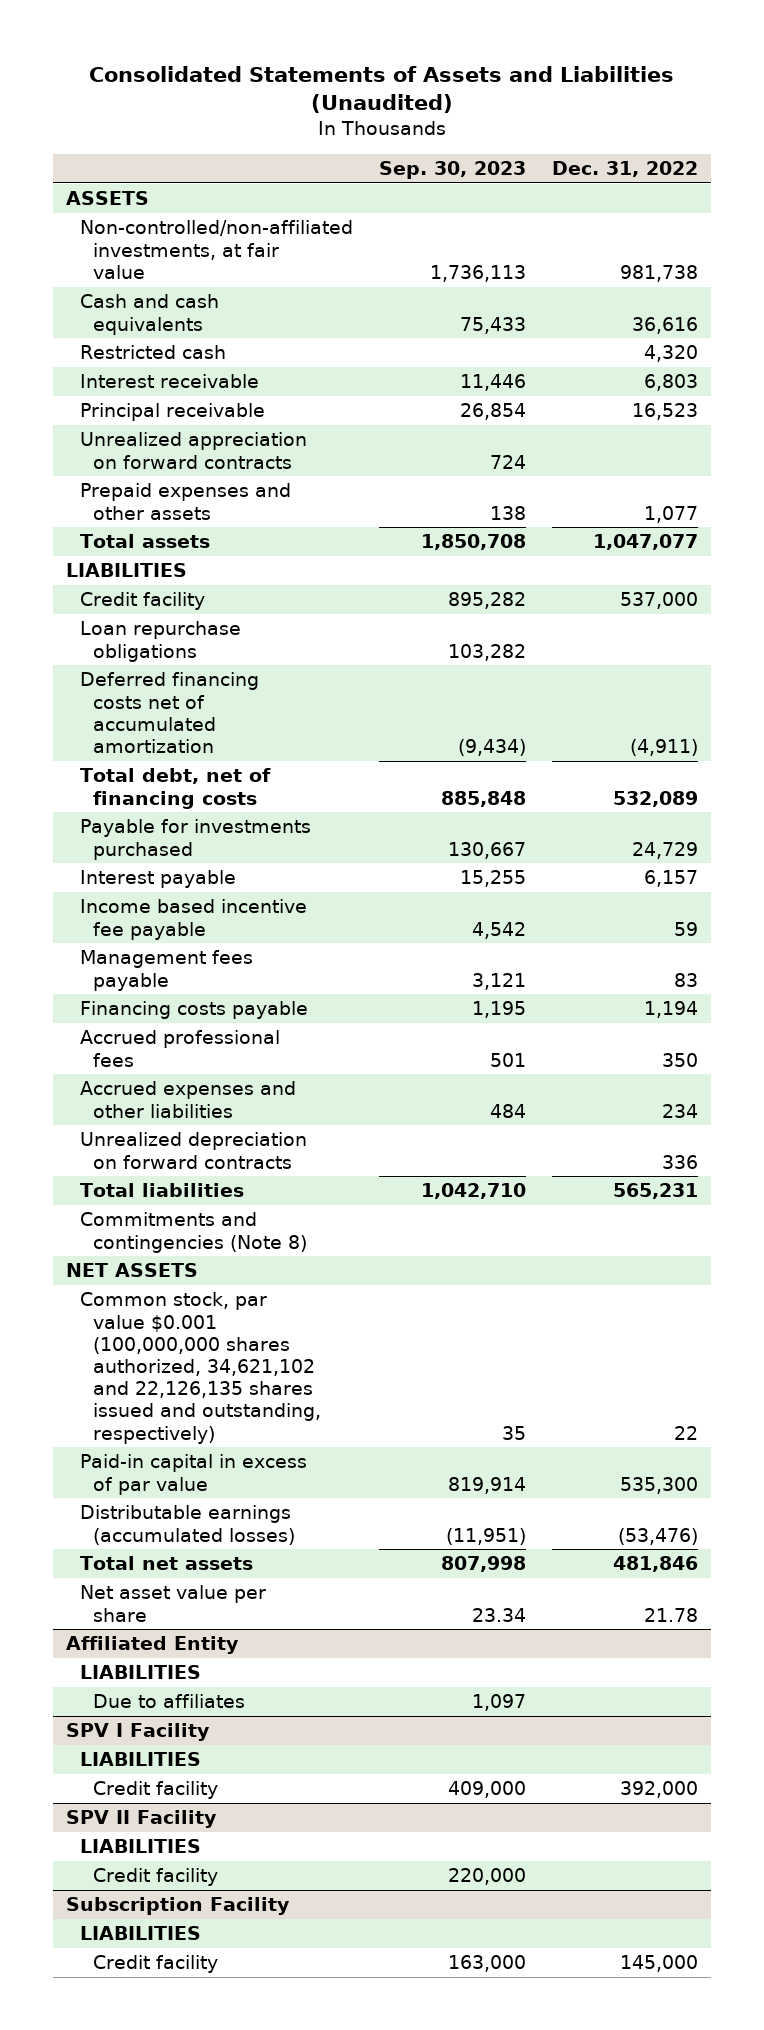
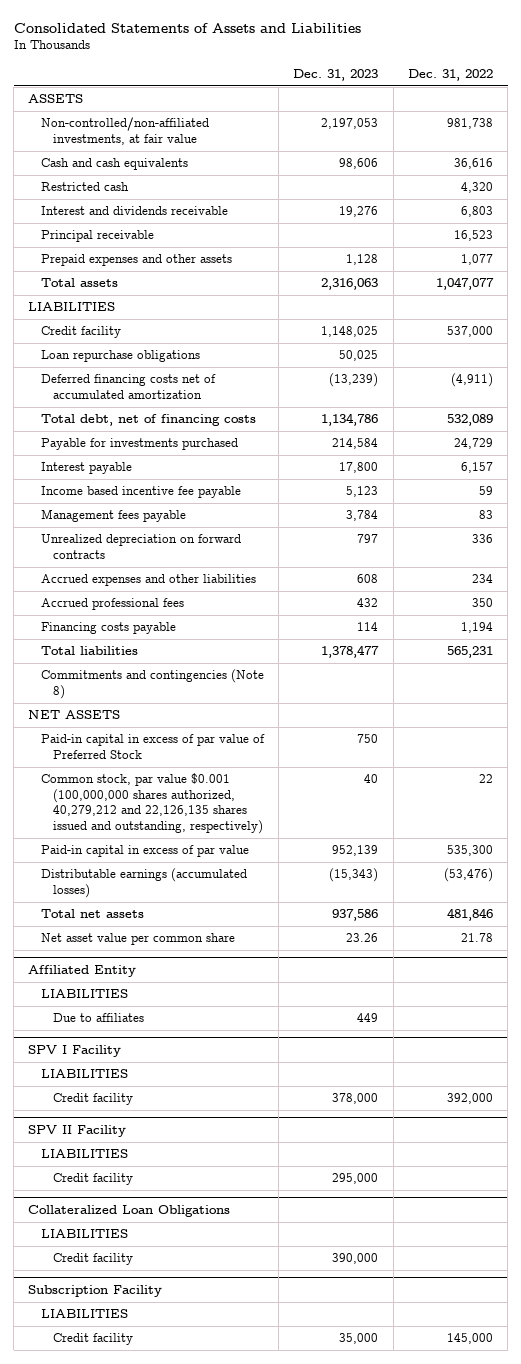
- Consolidated Statements of Assets and Liabilities (Unaudited)
+ Consolidated Statements of Assets and Liabilities
- | Sep. 30, 2023 | Dec. 31, 2022
+ | Dec. 31, 2023 | Dec. 31, 2022
- Interest receivable | 11,446 | 6,803
+ Interest and dividends receivable | 19,276 | 6,803
- Unrealized appreciation on forward contracts | 724 |
moved down: Accrued expenses and other liabilities | 608 | 234
moved down: Accrued professional fees | 432 | 350
moved down: Financing costs payable | 114 | 1,194
- Common stock, par value $0.001 (100,000,000 shares authorized, 34,621,102 and 22,126,135 shares issued and outstanding, respectively) | 35 | 22
+ Paid-in capital in excess of par value of Preferred Stock | 750 |
+ Common stock, par value $0.001 (100,000,000 shares authorized, 40,279,212 and 22,126,135 shares issued and outstanding, respectively) | 40 | 22
- Net asset value per share | 23.34 | 21.78
+ Net asset value per common share | 23.26 | 21.78
+ Collateralized Loan Obligations
+ LIABILITIES
+ Credit facility | 390,000 |

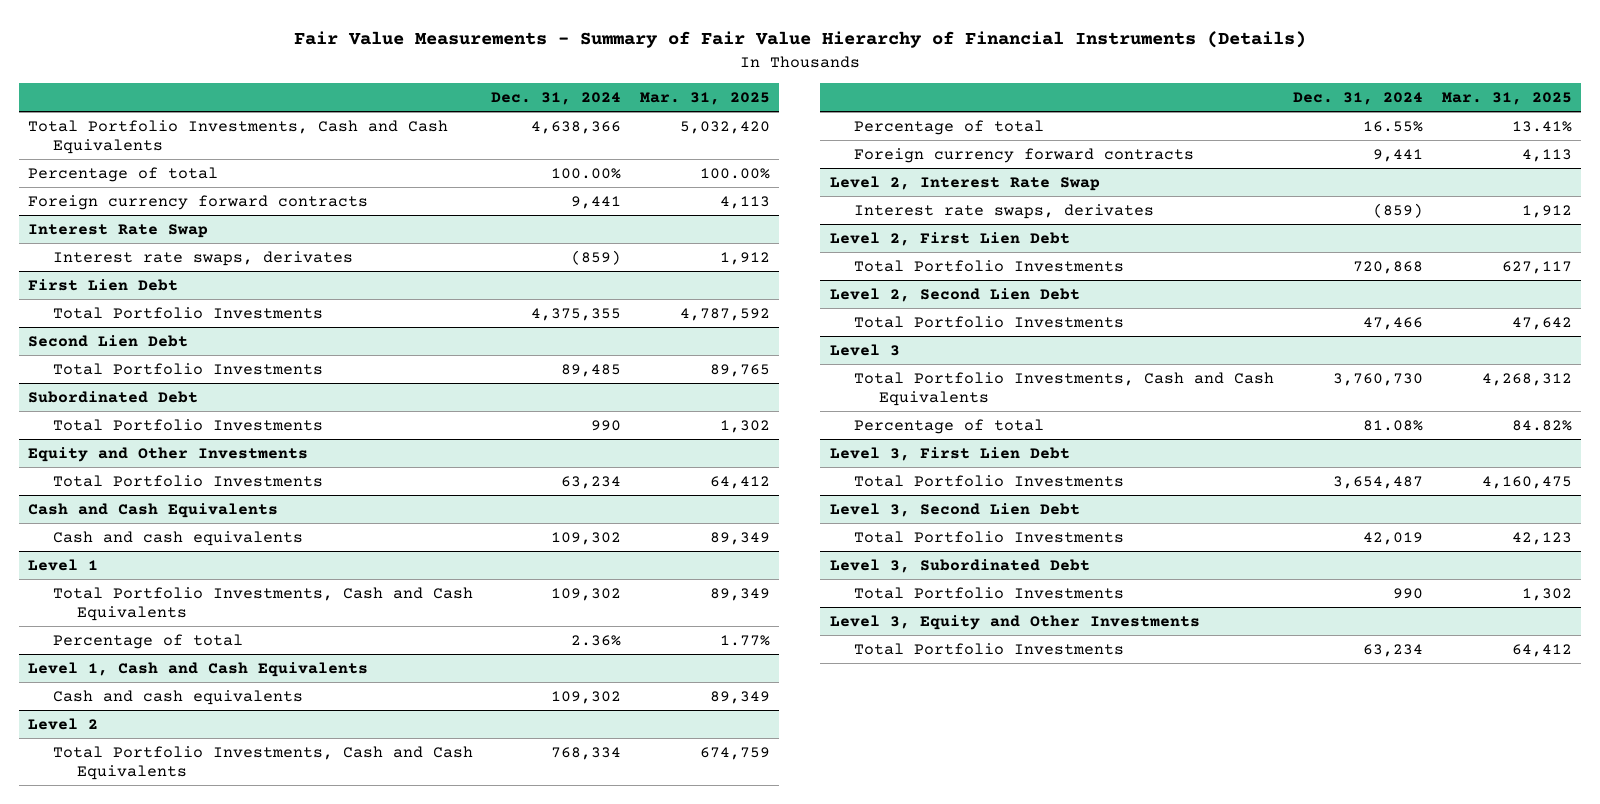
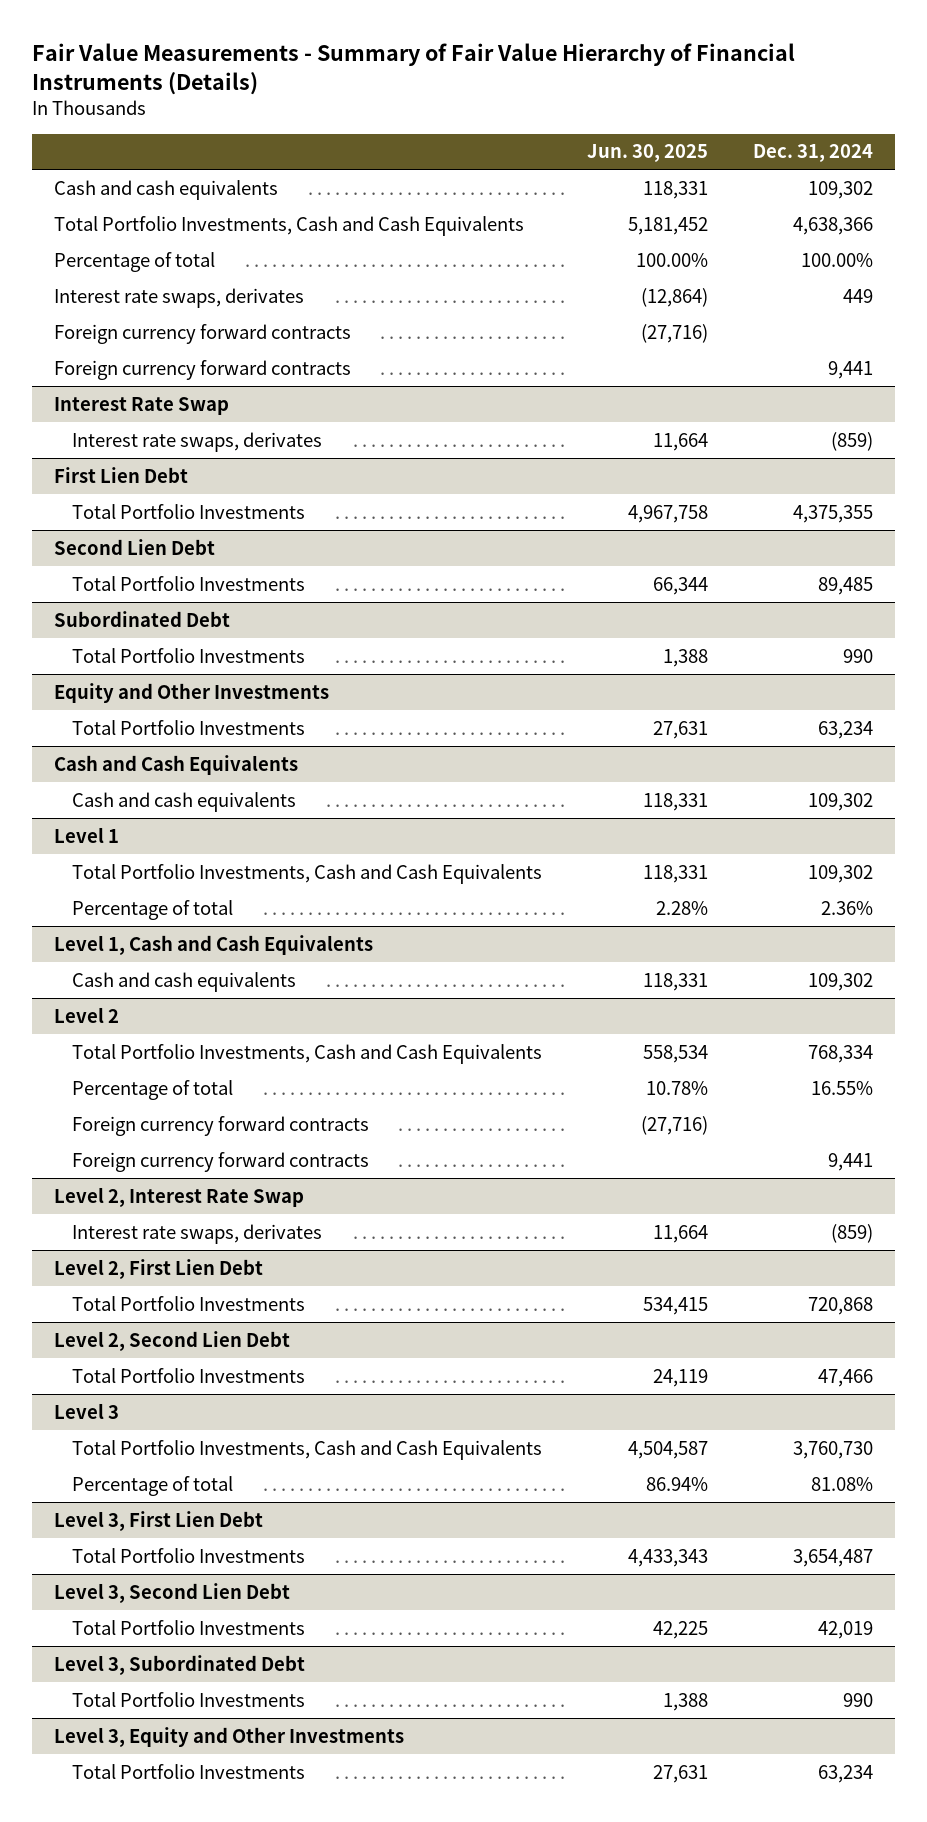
- | Dec. 31, 2024 | Mar. 31, 2025
+ | Jun. 30, 2025 | Dec. 31, 2024
+ Cash and cash equivalents | 118,331 | 109,302
+ Interest rate swaps, derivates | (12,864) | 449
+ Foreign currency forward contracts | (27,716) |
@ Level 2
+ Foreign currency forward contracts | (27,716) |

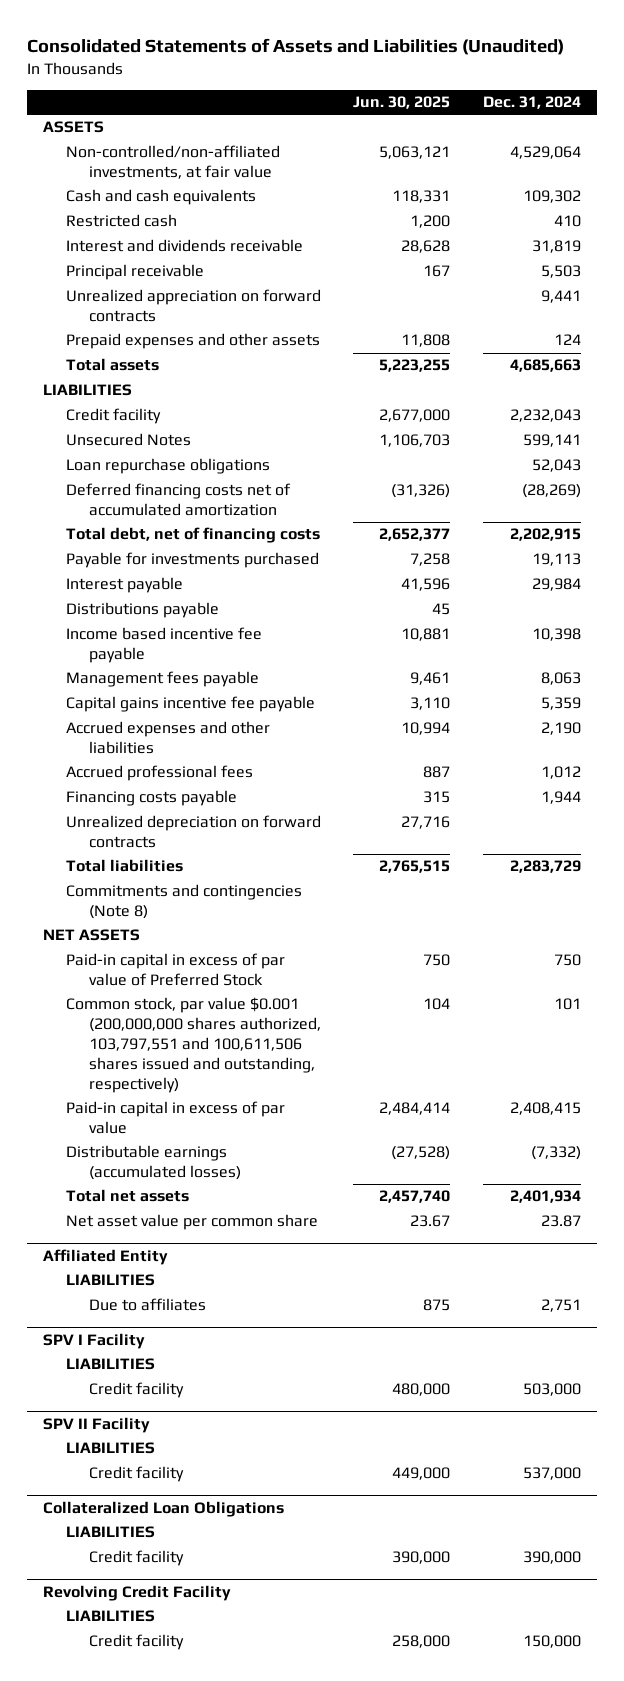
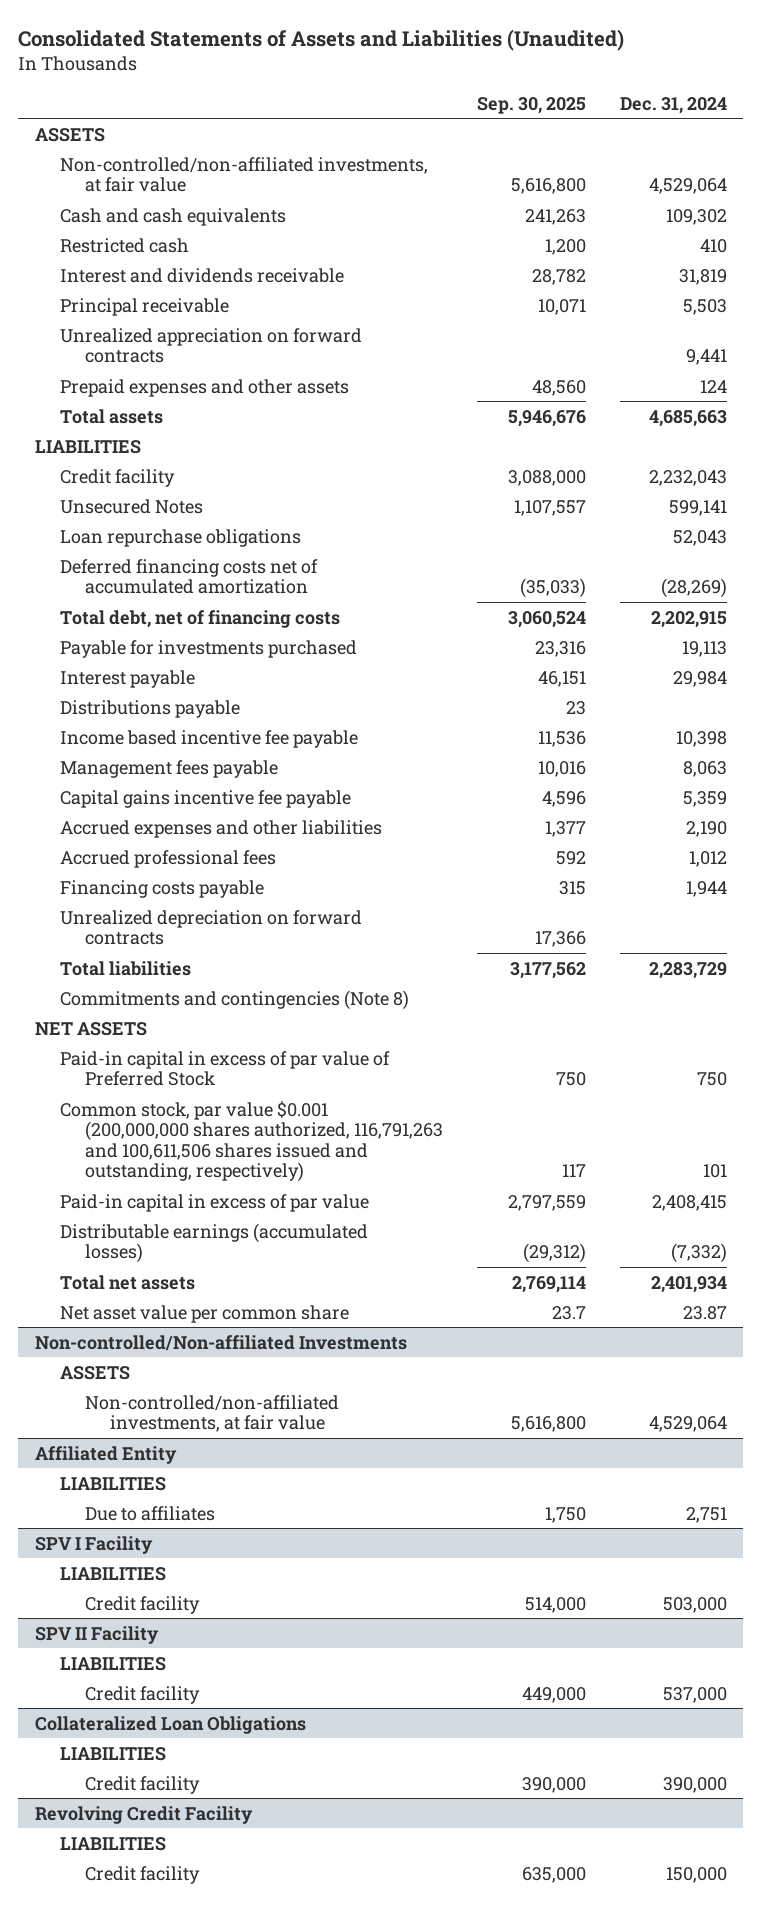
- | Jun. 30, 2025 | Dec. 31, 2024
+ | Sep. 30, 2025 | Dec. 31, 2024
- Common stock, par value $0.001 (200,000,000 shares authorized, 103,797,551 and 100,611,506 shares issued and outstanding, respectively) | 104 | 101
+ Common stock, par value $0.001 (200,000,000 shares authorized, 116,791,263 and 100,611,506 shares issued and outstanding, respectively) | 117 | 101
+ Non-controlled/Non-affiliated Investments
+ ASSETS
+ Non-controlled/non-affiliated investments, at fair value | 5,616,800 | 4,529,064

